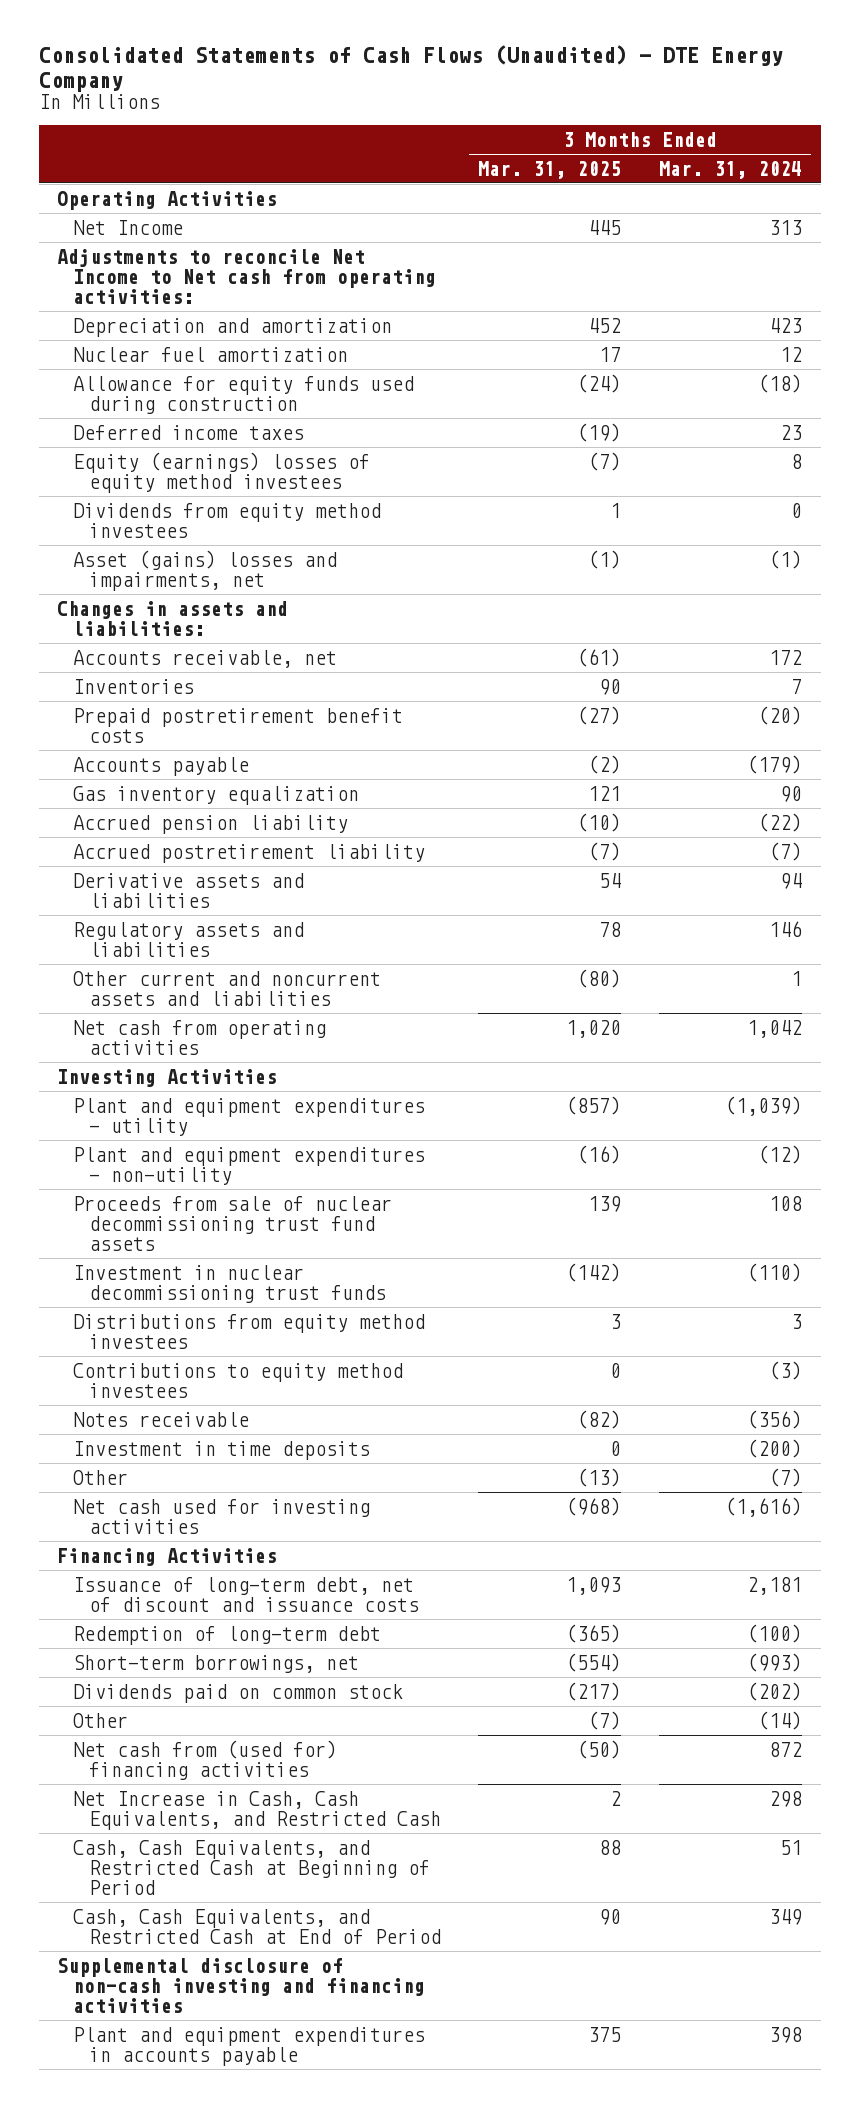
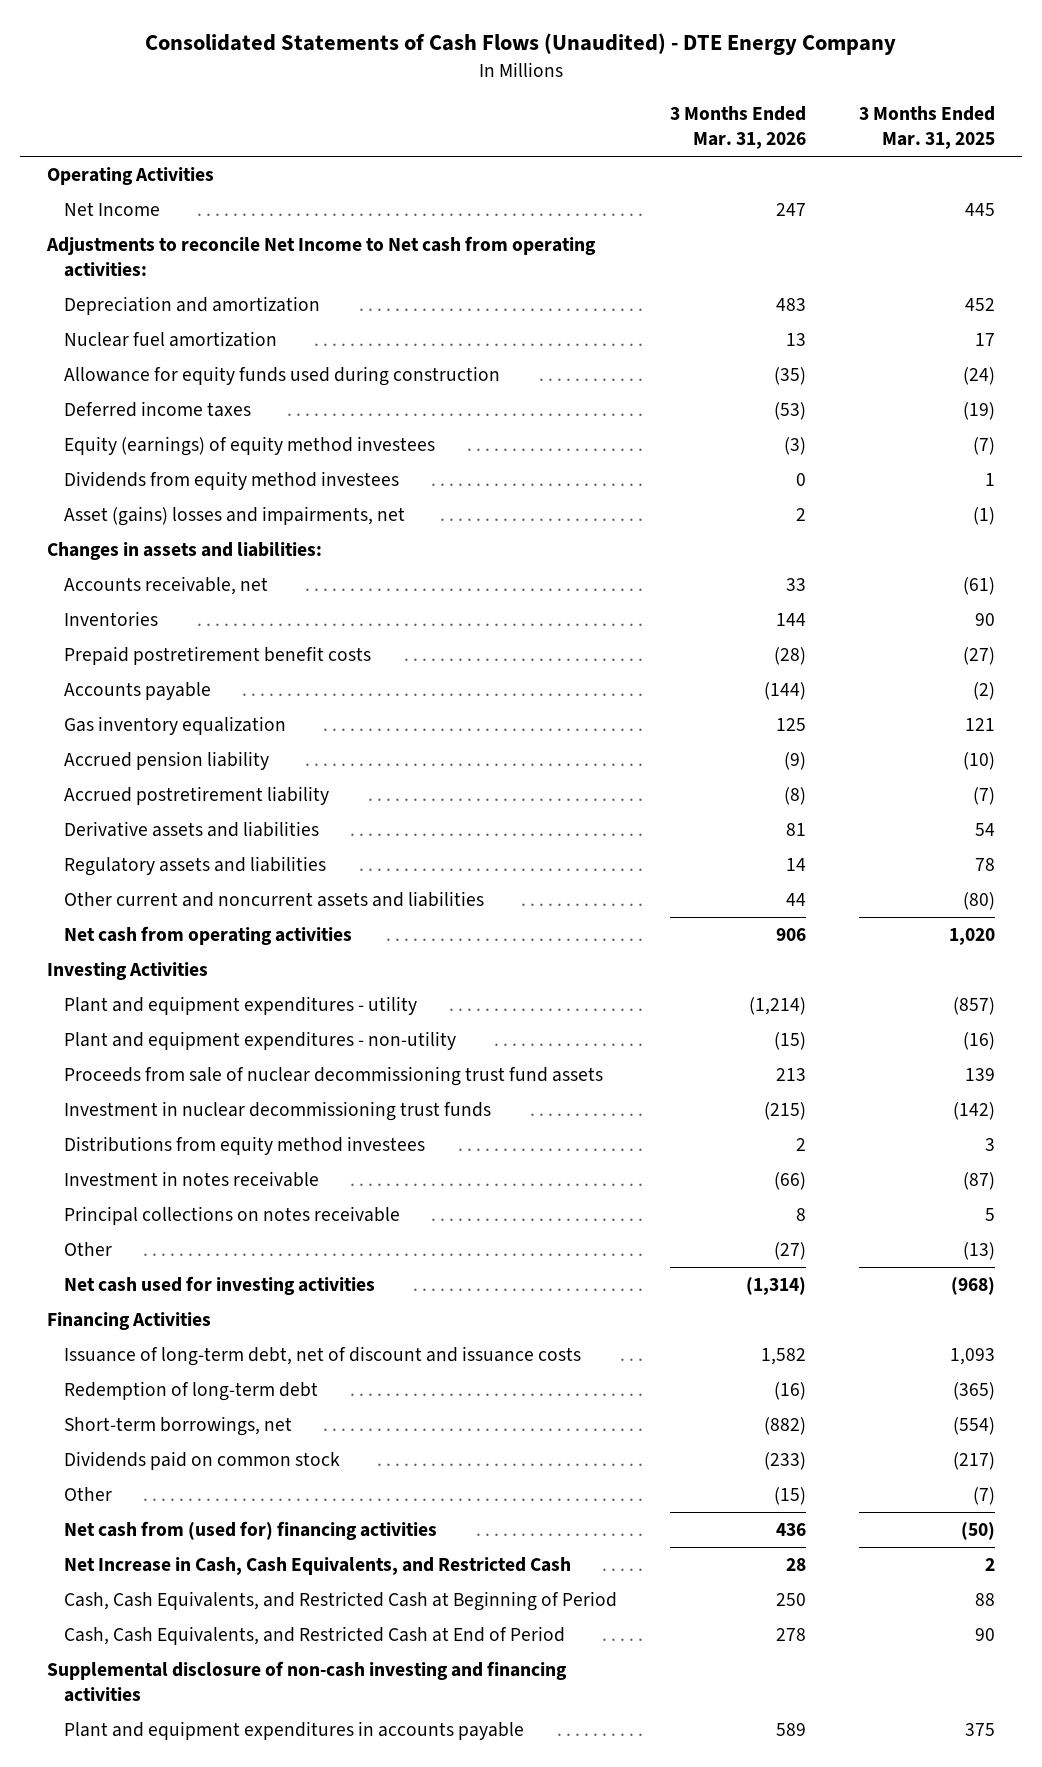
- | 3 Months Ended Mar. 31, 2025 | 3 Months Ended Mar. 31, 2024
+ | 3 Months Ended Mar. 31, 2026 | 3 Months Ended Mar. 31, 2025
- Equity (earnings) losses of equity method investees | (7) | 8
+ Equity (earnings) of equity method investees | (3) | (7)
- Contributions to equity method investees | 0 | (3)
- Notes receivable | (82) | (356)
- Investment in time deposits | 0 | (200)
+ Investment in notes receivable | (66) | (87)
+ Principal collections on notes receivable | 8 | 5

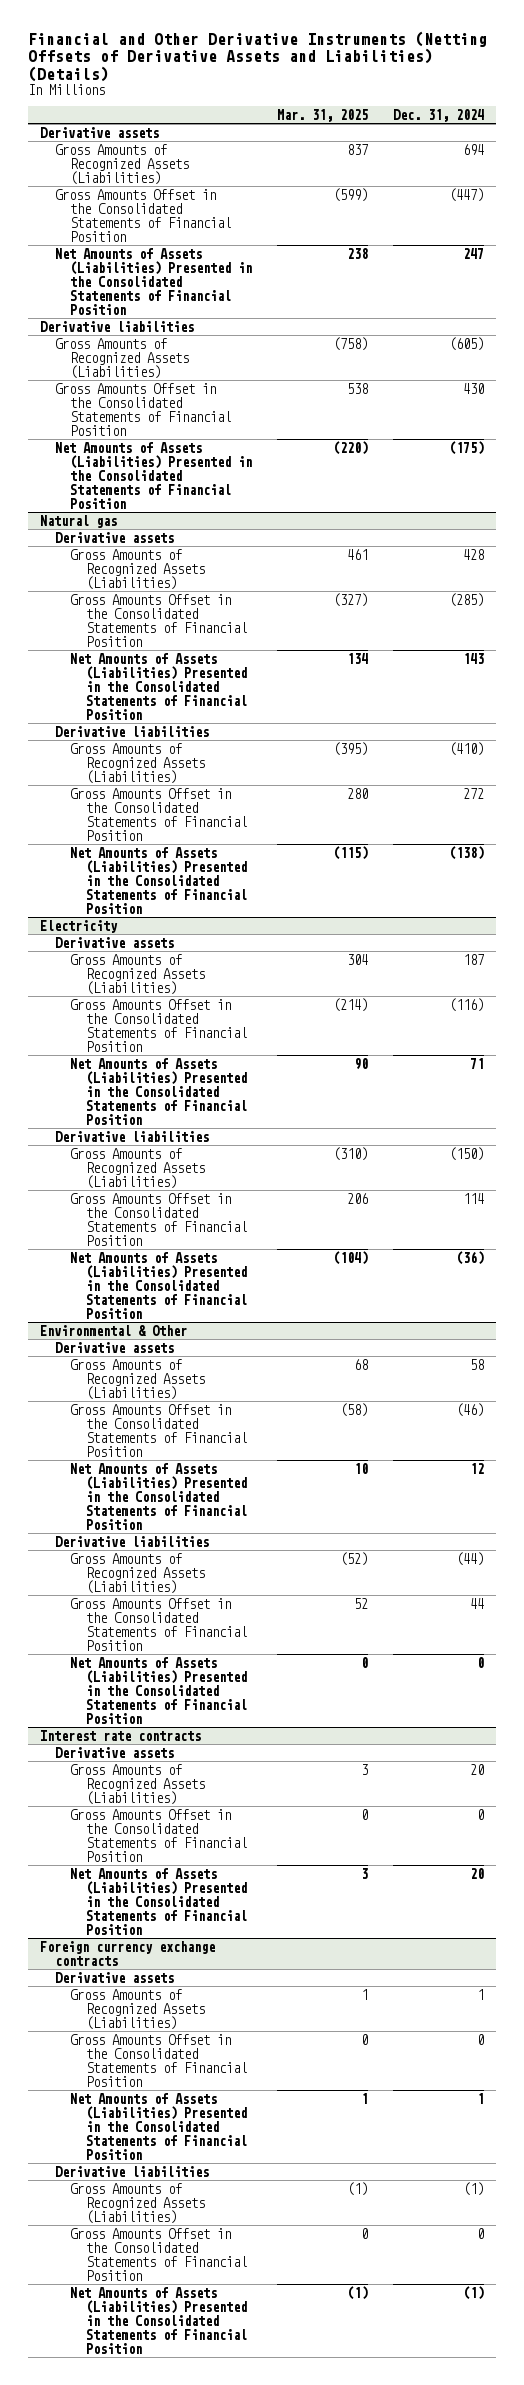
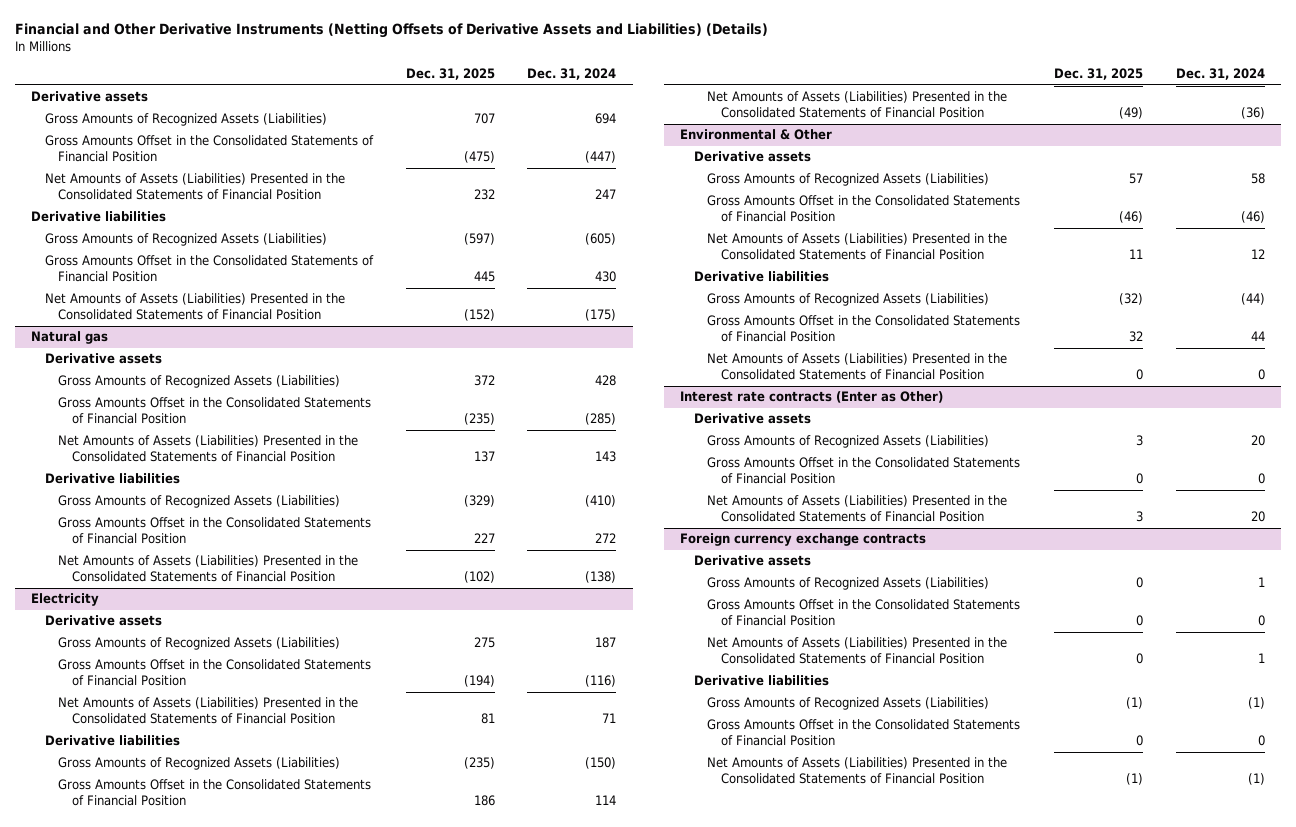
- | Mar. 31, 2025 | Dec. 31, 2024
+ | Dec. 31, 2025 | Dec. 31, 2024
- Interest rate contracts
+ Interest rate contracts (Enter as Other)

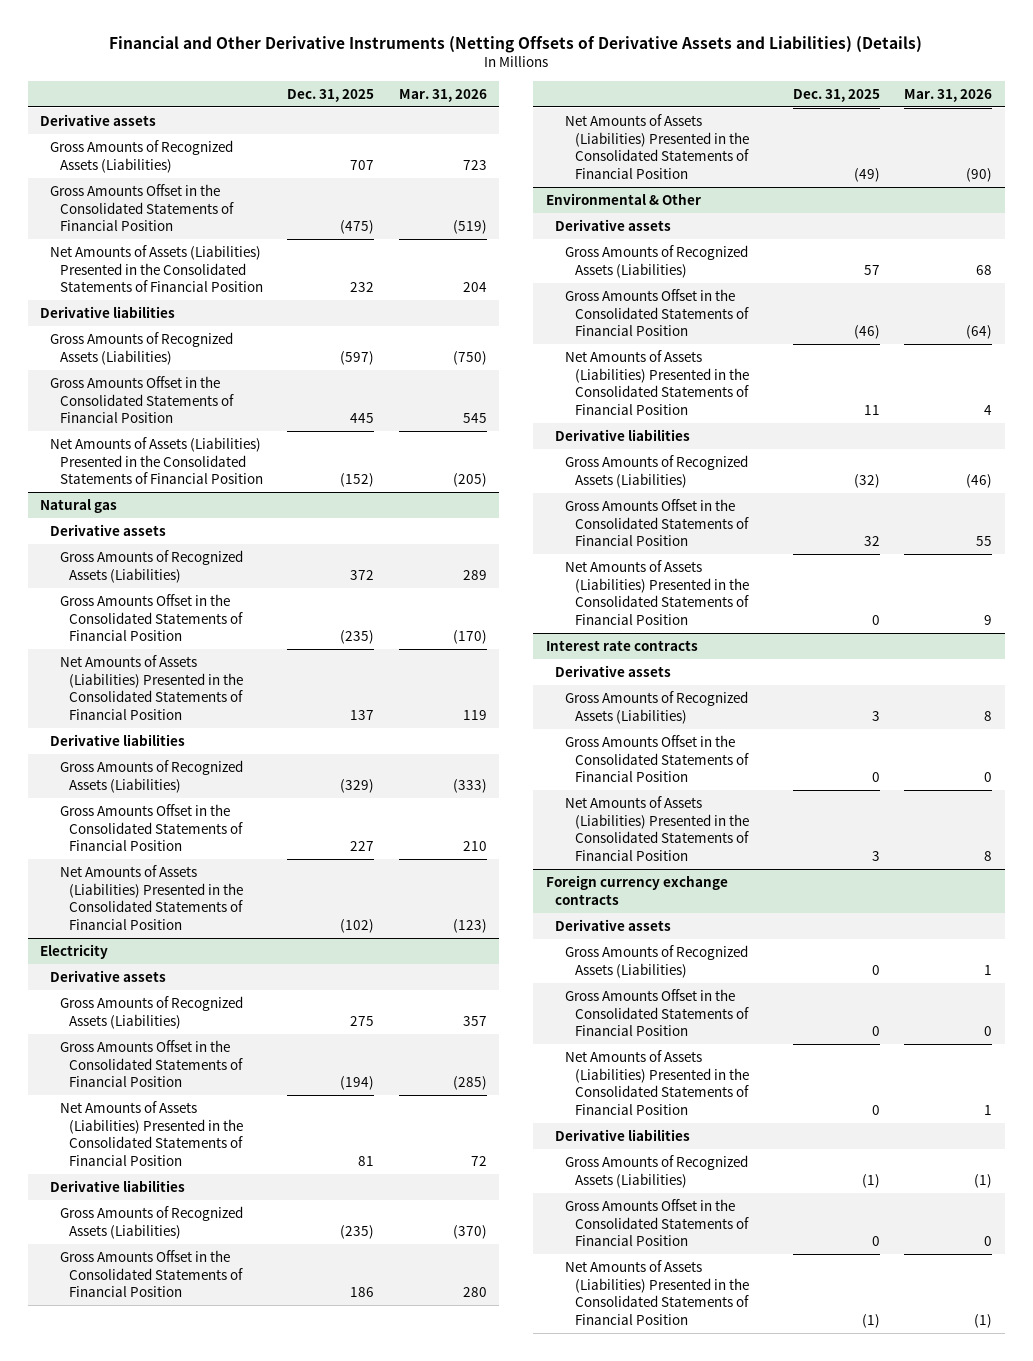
- | Dec. 31, 2025 | Dec. 31, 2024
+ | Dec. 31, 2025 | Mar. 31, 2026
- Interest rate contracts (Enter as Other)
+ Interest rate contracts

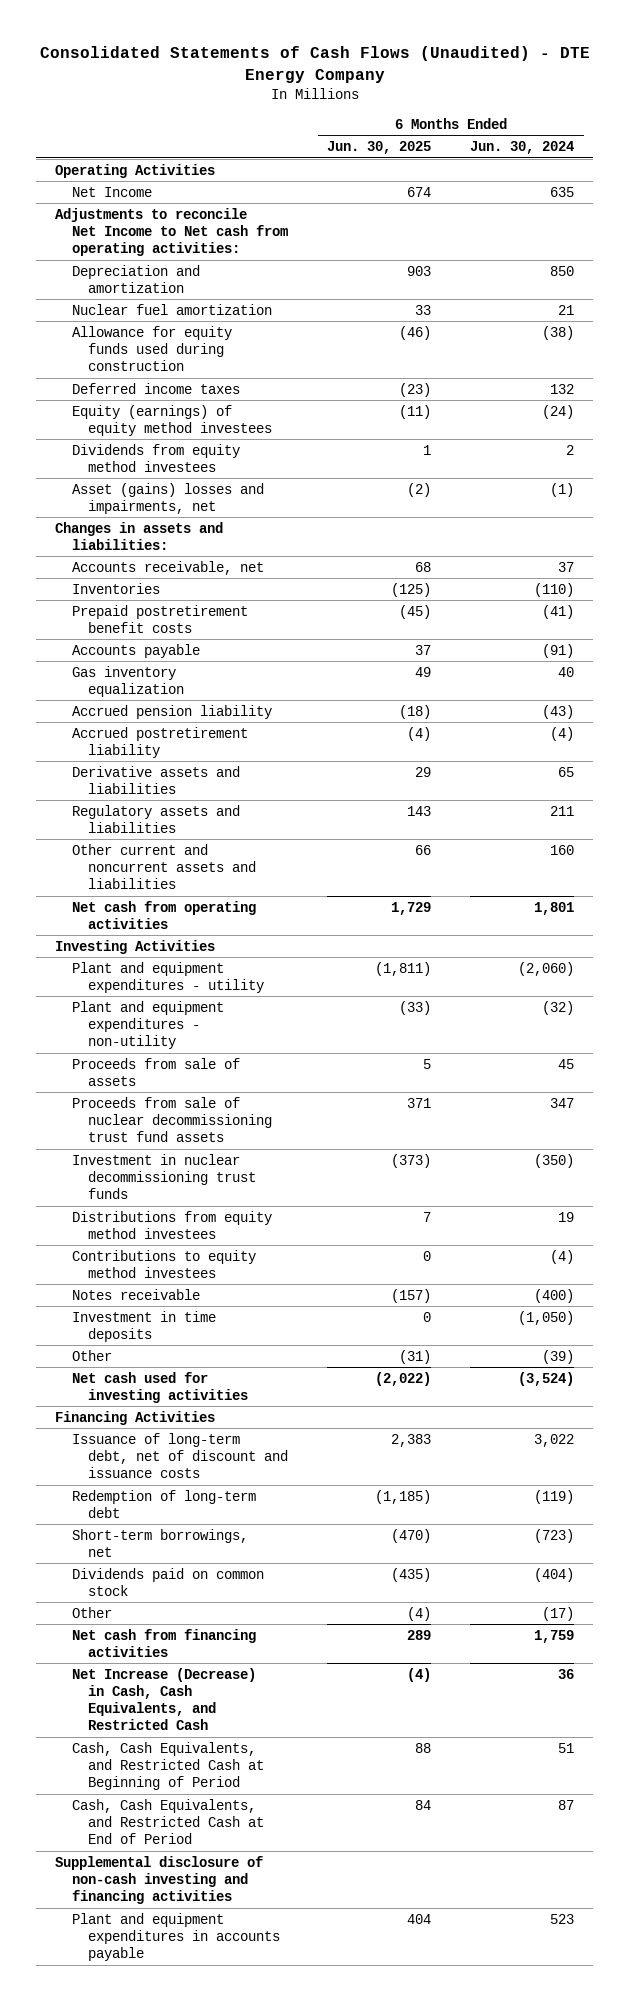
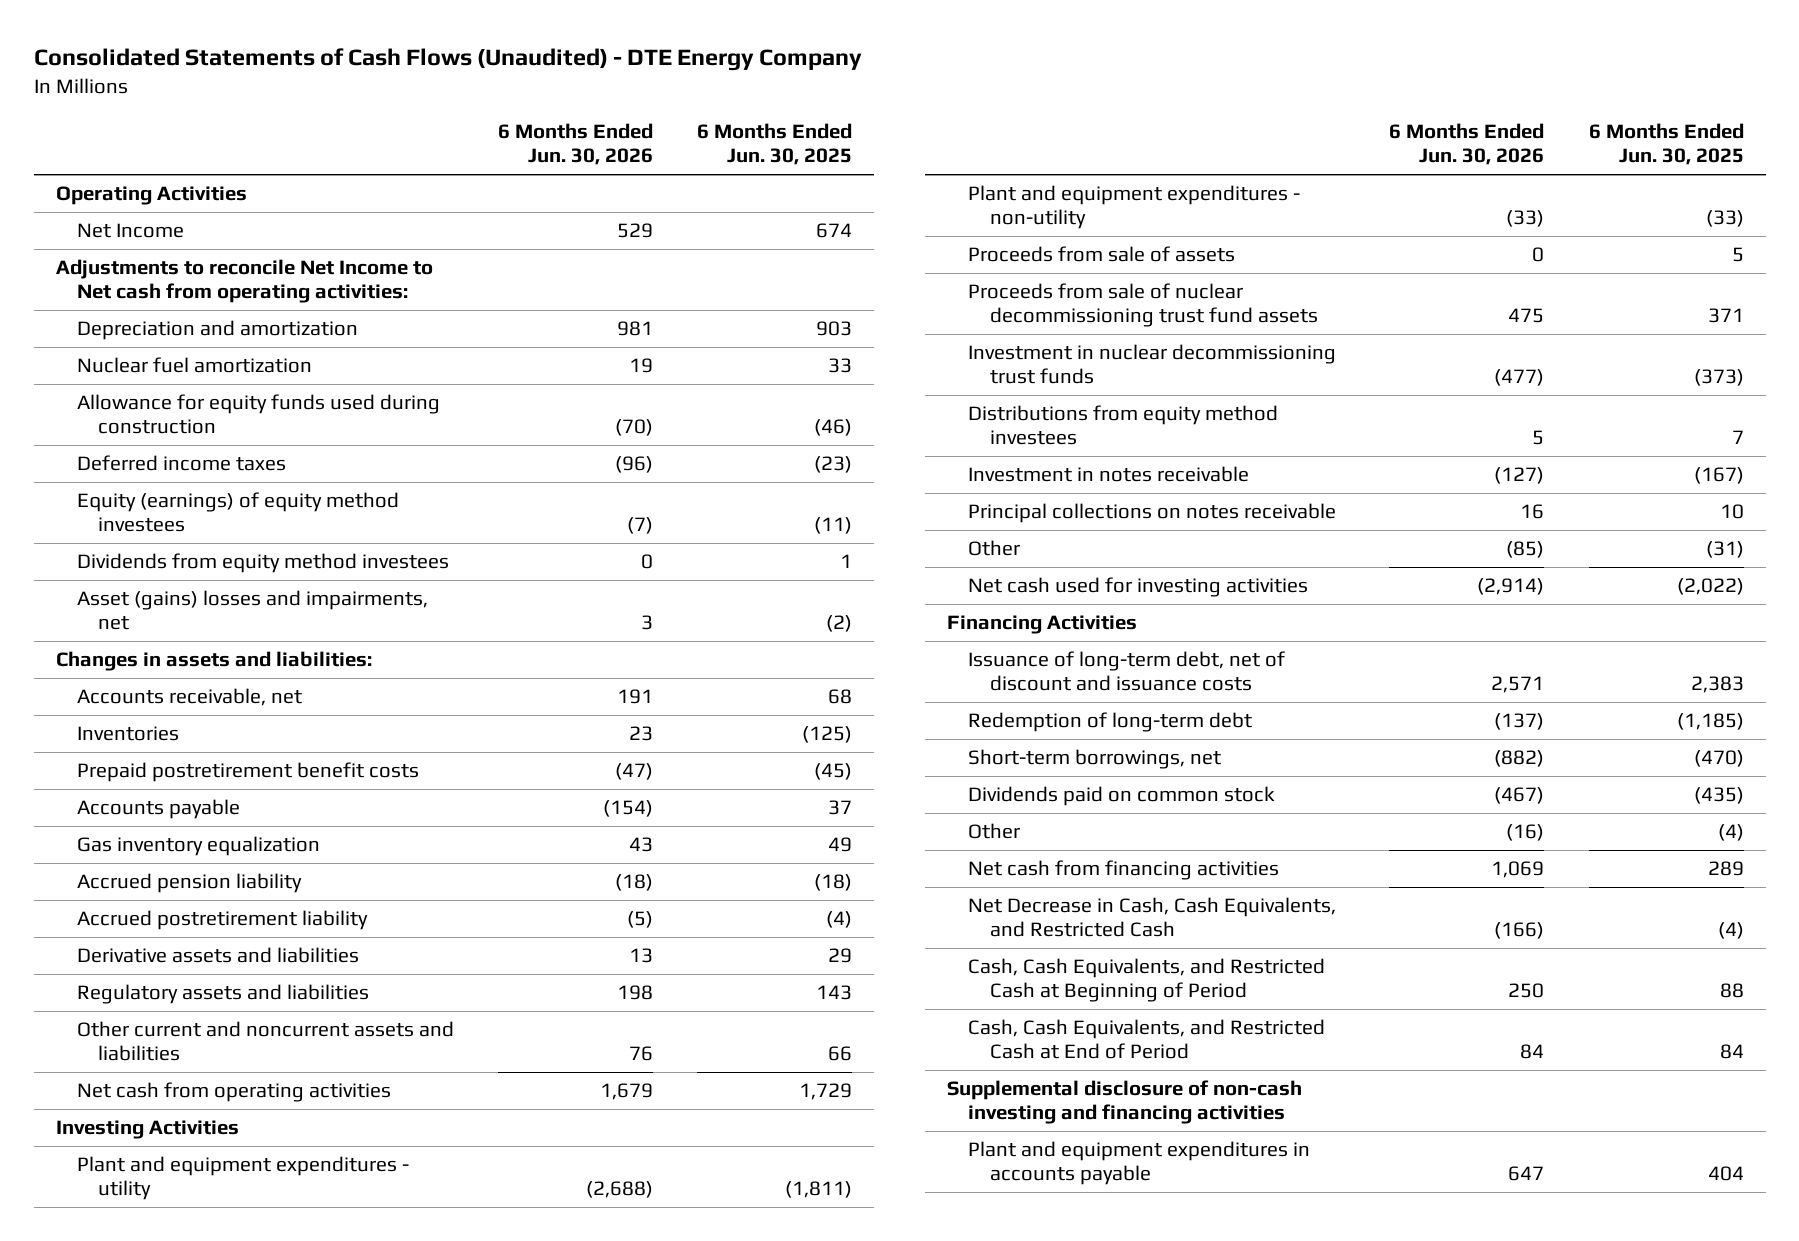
- | 6 Months Ended Jun. 30, 2025 | 6 Months Ended Jun. 30, 2024
+ | 6 Months Ended Jun. 30, 2026 | 6 Months Ended Jun. 30, 2025
- Contributions to equity method investees | 0 | (4)
- Notes receivable | (157) | (400)
- Investment in time deposits | 0 | (1,050)
+ Investment in notes receivable | (127) | (167)
+ Principal collections on notes receivable | 16 | 10
- Net Increase (Decrease) in Cash, Cash Equivalents, and Restricted Cash | (4) | 36
+ Net Decrease in Cash, Cash Equivalents, and Restricted Cash | (166) | (4)

